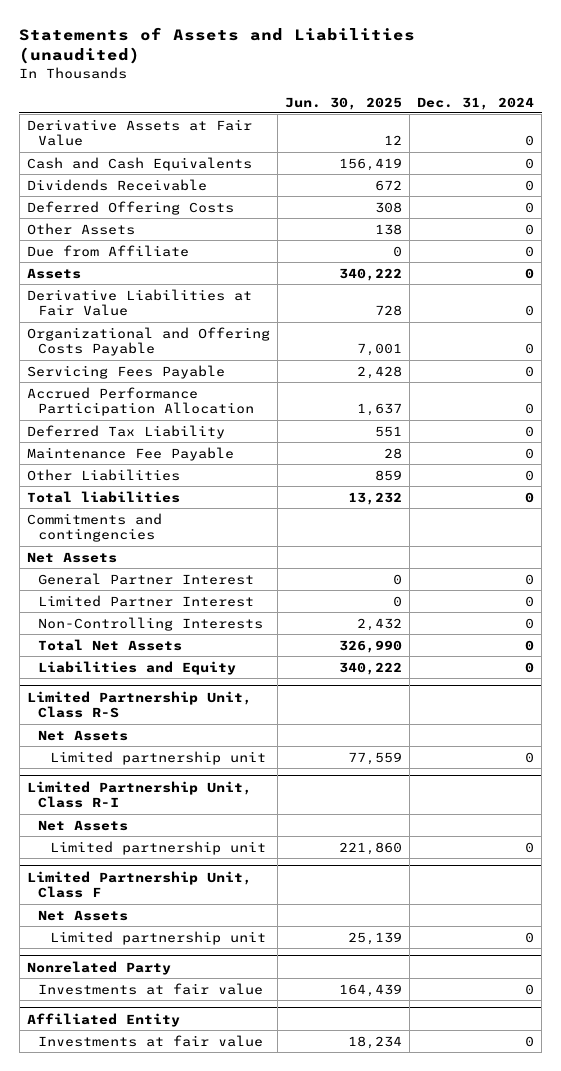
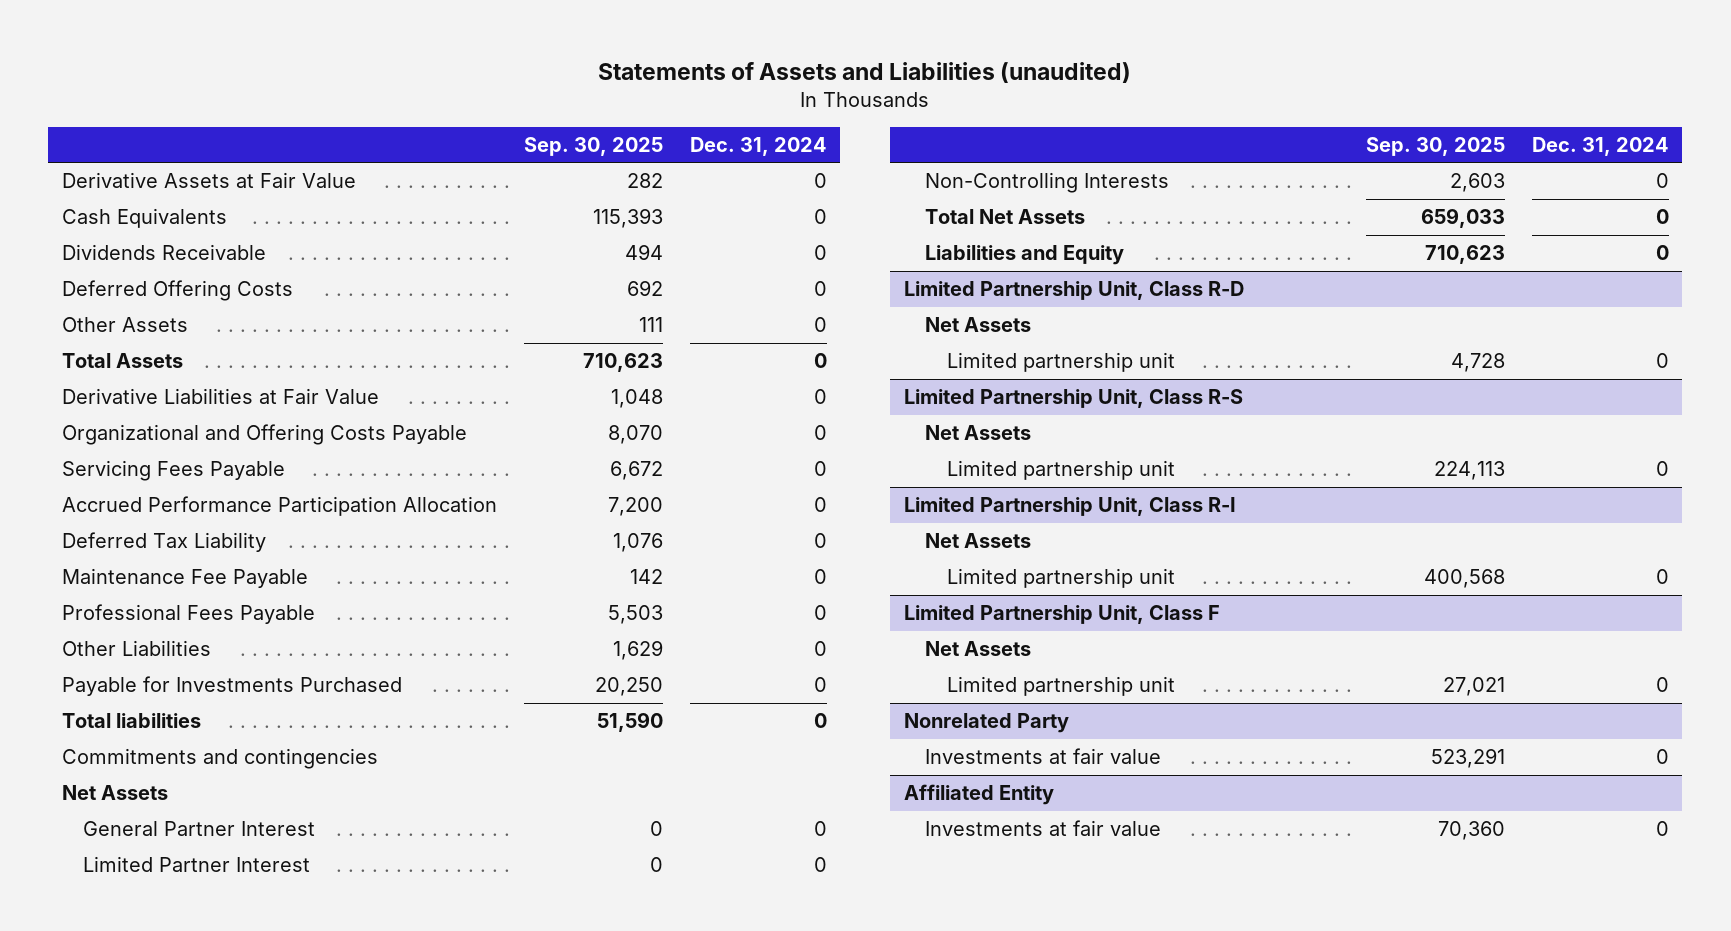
- | Jun. 30, 2025 | Dec. 31, 2024
+ | Sep. 30, 2025 | Dec. 31, 2024
- Cash and Cash Equivalents | 156,419 | 0
+ Cash Equivalents | 115,393 | 0
- Due from Affiliate | 0 | 0
- Assets | 340,222 | 0
+ Total Assets | 710,623 | 0
+ Professional Fees Payable | 5,503 | 0
+ Payable for Investments Purchased | 20,250 | 0
+ Limited Partnership Unit, Class R-D
+ Net Assets
+ Limited partnership unit | 4,728 | 0

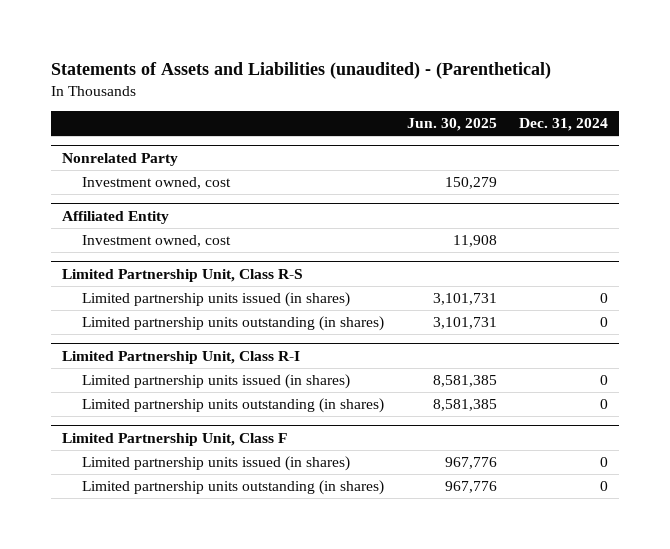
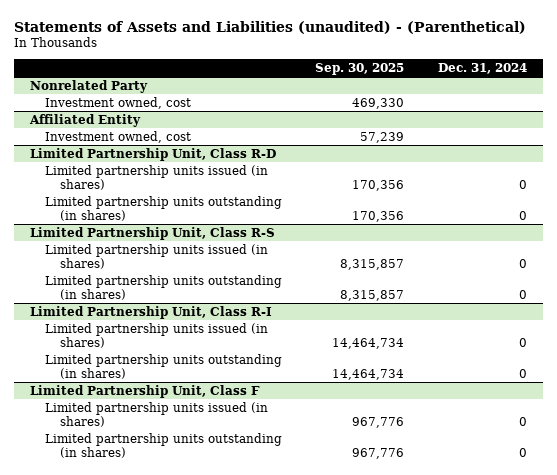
- | Jun. 30, 2025 | Dec. 31, 2024
+ | Sep. 30, 2025 | Dec. 31, 2024
+ Limited Partnership Unit, Class R-D
+ Limited partnership units issued (in shares) | 170,356 | 0
+ Limited partnership units outstanding (in shares) | 170,356 | 0

